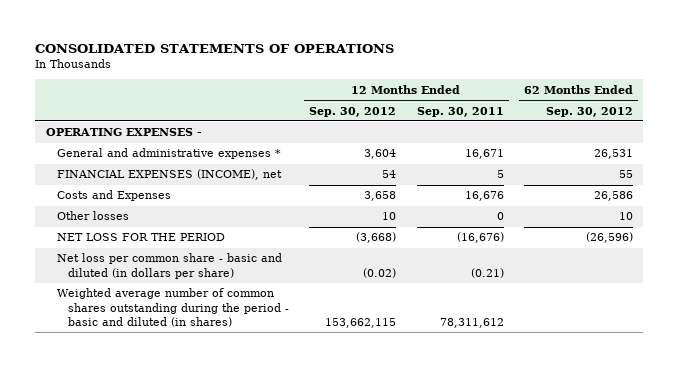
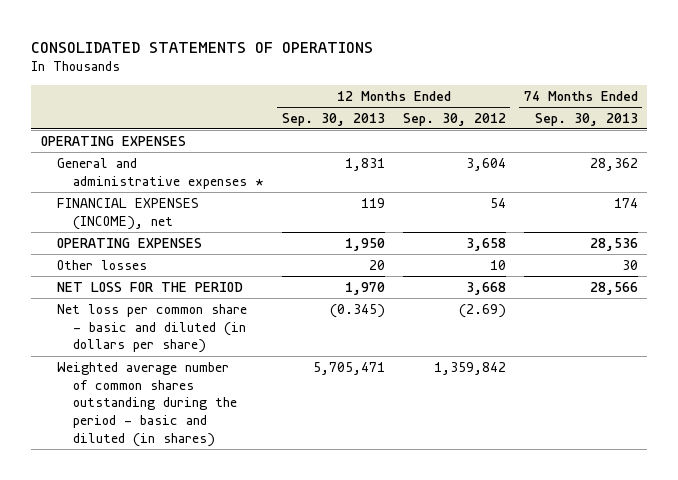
- | 12 Months Ended Sep. 30, 2012 | 12 Months Ended Sep. 30, 2011 | 62 Months Ended Sep. 30, 2012
+ | 12 Months Ended Sep. 30, 2013 | 12 Months Ended Sep. 30, 2012 | 74 Months Ended Sep. 30, 2013
- OPERATING EXPENSES -
+ OPERATING EXPENSES
- Costs and Expenses | 3,658 | 16,676 | 26,586
+ OPERATING EXPENSES | 1,950 | 3,658 | 28,536
- NET LOSS FOR THE PERIOD | (3,668) | (16,676) | (26,596)
- Net loss per common share - basic and diluted (in dollars per share) | (0.02) | (0.21) |
- Weighted average number of common shares outstanding during the period - basic and diluted (in shares) | 153,662,115 | 78,311,612 |
+ NET LOSS FOR THE PERIOD | 1,970 | 3,668 | 28,566
+ Net loss per common share - basic and diluted (in dollars per share) | (0.345) | (2.69) |
+ Weighted average number of common shares outstanding during the period - basic and diluted (in shares) | 5,705,471 | 1,359,842 |

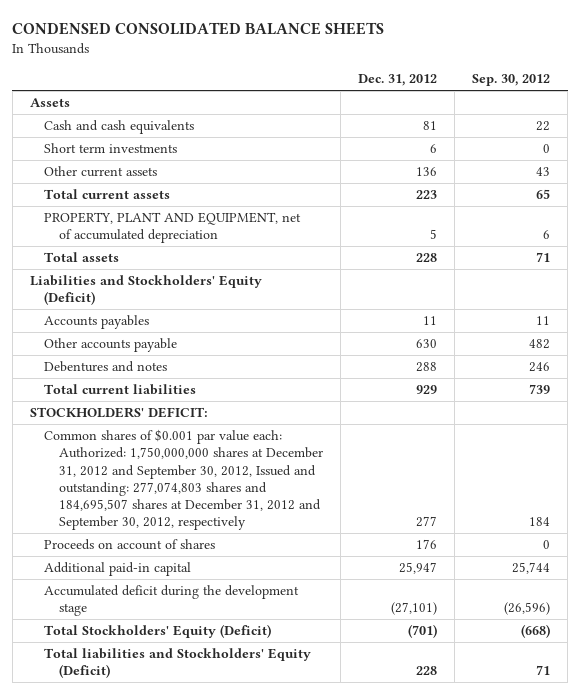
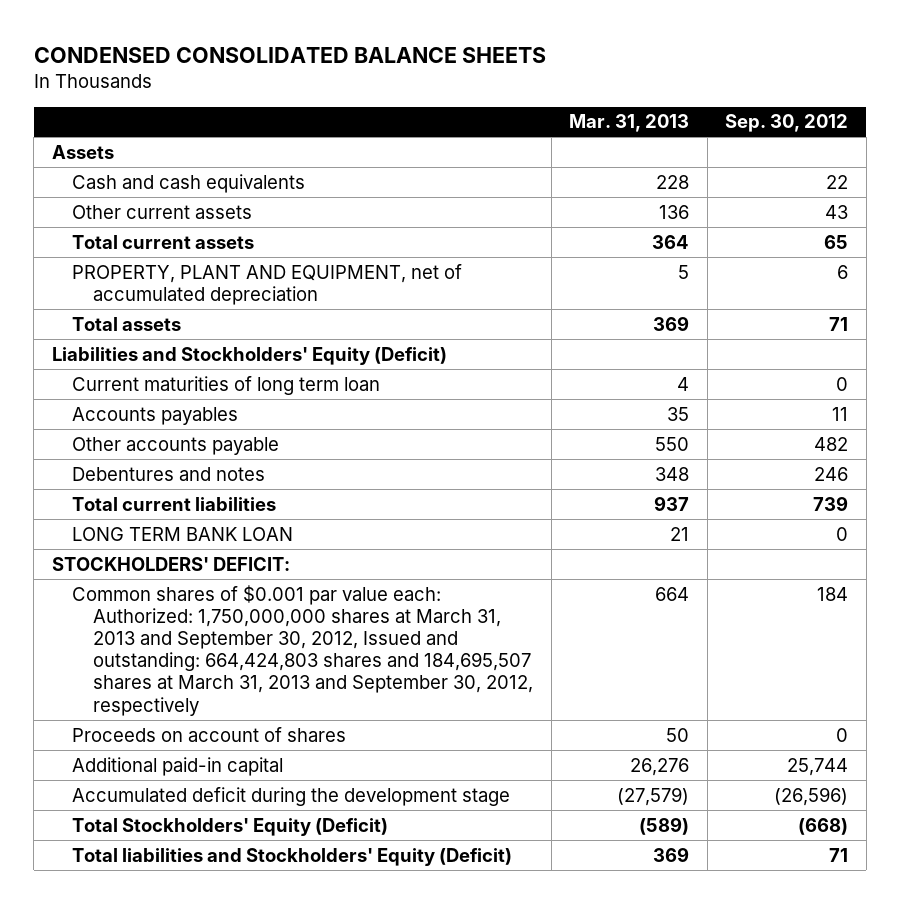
- | Dec. 31, 2012 | Sep. 30, 2012
+ | Mar. 31, 2013 | Sep. 30, 2012
- Short term investments | 6 | 0
+ Current maturities of long term loan | 4 | 0
+ LONG TERM BANK LOAN | 21 | 0
- Common shares of $0.001 par value each: Authorized: 1,750,000,000 shares at December 31, 2012 and September 30, 2012, Issued and outstanding: 277,074,803 shares and 184,695,507 shares at December 31, 2012 and September 30, 2012, respectively | 277 | 184
+ Common shares of $0.001 par value each: Authorized: 1,750,000,000 shares at March 31, 2013 and September 30, 2012, Issued and outstanding: 664,424,803 shares and 184,695,507 shares at March 31, 2013 and September 30, 2012, respectively | 664 | 184

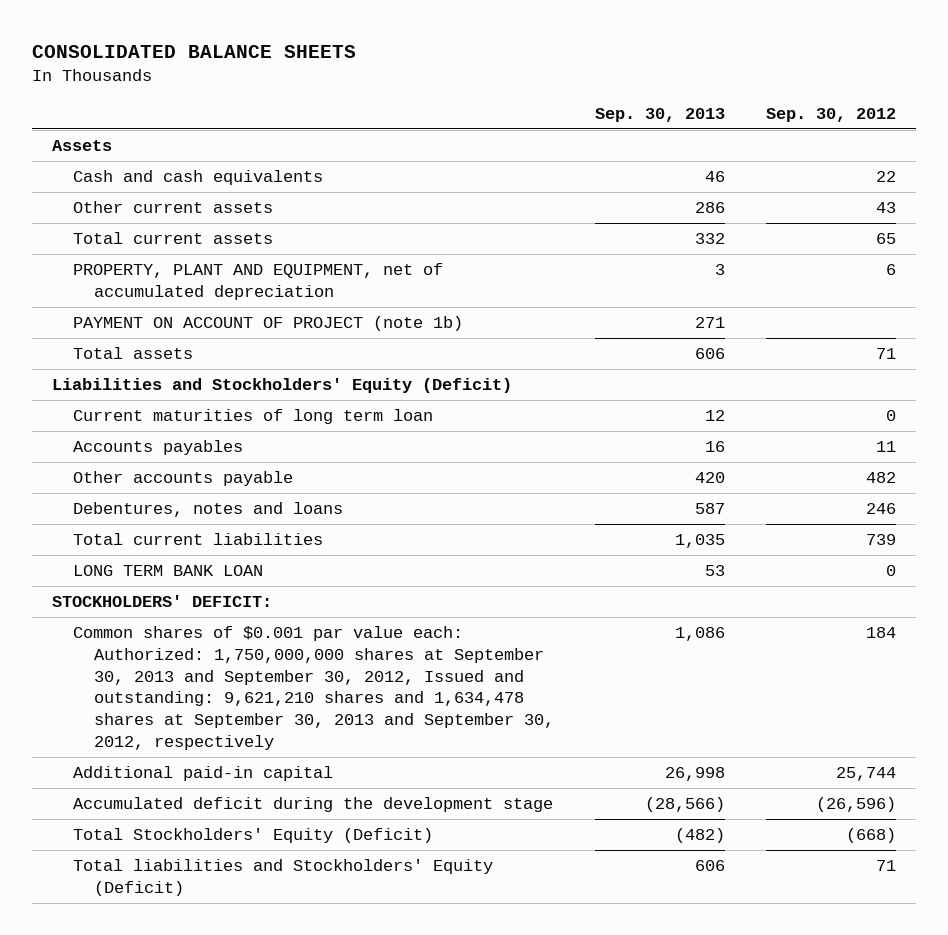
- CONDENSED CONSOLIDATED BALANCE SHEETS
+ CONSOLIDATED BALANCE SHEETS
- | Mar. 31, 2013 | Sep. 30, 2012
+ | Sep. 30, 2013 | Sep. 30, 2012
+ PAYMENT ON ACCOUNT OF PROJECT (note 1b) | 271 |
- Debentures and notes | 348 | 246
+ Debentures, notes and loans | 587 | 246
- Common shares of $0.001 par value each: Authorized: 1,750,000,000 shares at March 31, 2013 and September 30, 2012, Issued and outstanding: 664,424,803 shares and 184,695,507 shares at March 31, 2013 and September 30, 2012, respectively | 664 | 184
- Proceeds on account of shares | 50 | 0
+ Common shares of $0.001 par value each: Authorized: 1,750,000,000 shares at September 30, 2013 and September 30, 2012, Issued and outstanding: 9,621,210 shares and 1,634,478 shares at September 30, 2013 and September 30, 2012, respectively | 1,086 | 184

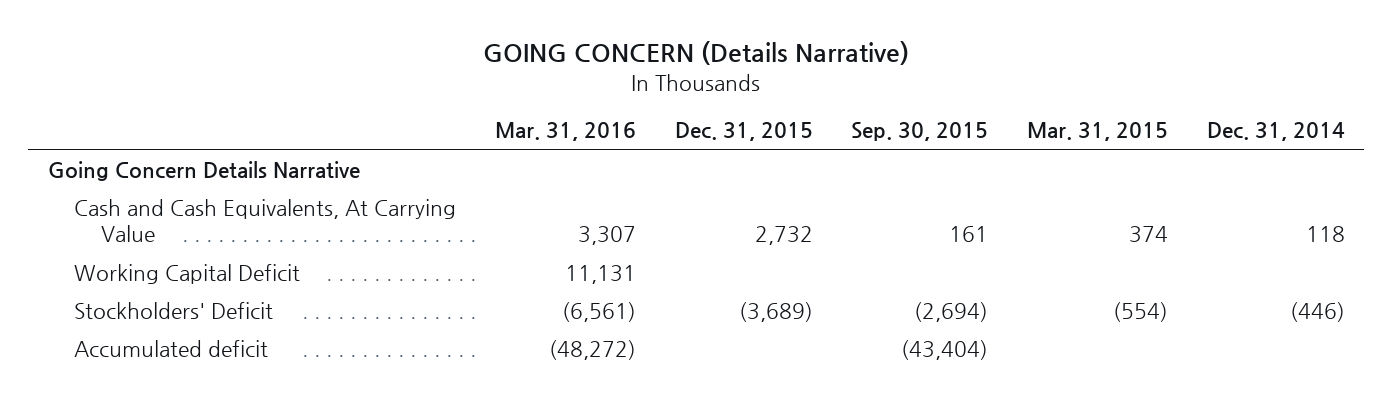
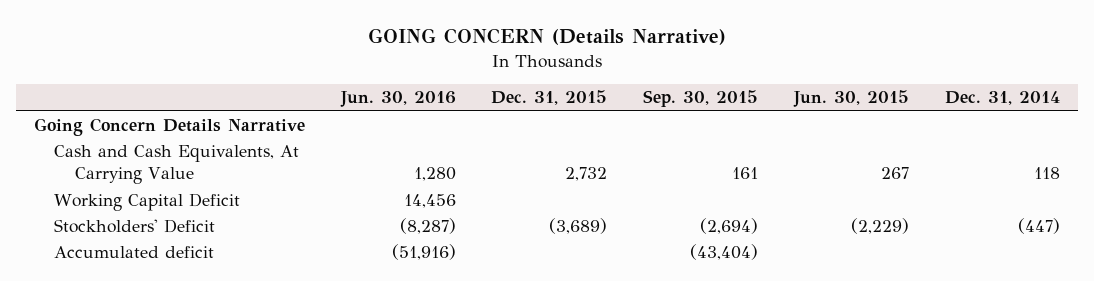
- | Mar. 31, 2016 | Dec. 31, 2015 | Sep. 30, 2015 | Mar. 31, 2015 | Dec. 31, 2014
+ | Jun. 30, 2016 | Dec. 31, 2015 | Sep. 30, 2015 | Jun. 30, 2015 | Dec. 31, 2014
- Stockholders' Deficit | (6,561) | (3,689) | (2,694) | (554) | (446)
+ Stockholders' Deficit | (8,287) | (3,689) | (2,694) | (2,229) | (447)

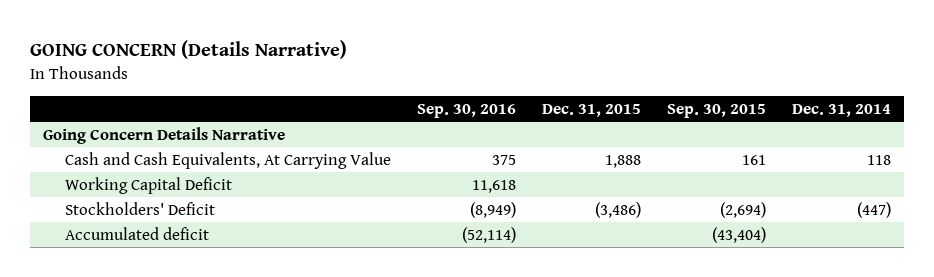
- | Jun. 30, 2016 | Dec. 31, 2015 | Sep. 30, 2015 | Jun. 30, 2015 | Dec. 31, 2014
+ | Sep. 30, 2016 | Dec. 31, 2015 | Sep. 30, 2015 | Dec. 31, 2014
- Cash and Cash Equivalents, At Carrying Value | 1,280 | 2,732 | 161 | 267 | 118
+ Cash and Cash Equivalents, At Carrying Value | 375 | 1,888 | 161 | 118
- Stockholders' Deficit | (8,287) | (3,689) | (2,694) | (2,229) | (447)
+ Stockholders' Deficit | (8,949) | (3,486) | (2,694) | (447)

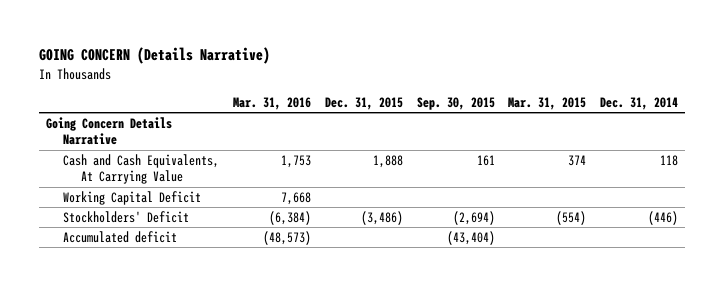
- | Sep. 30, 2016 | Dec. 31, 2015 | Sep. 30, 2015 | Dec. 31, 2014
+ | Mar. 31, 2016 | Dec. 31, 2015 | Sep. 30, 2015 | Mar. 31, 2015 | Dec. 31, 2014
- Stockholders' Deficit | (8,949) | (3,486) | (2,694) | (447)
+ Stockholders' Deficit | (6,384) | (3,486) | (2,694) | (554) | (446)

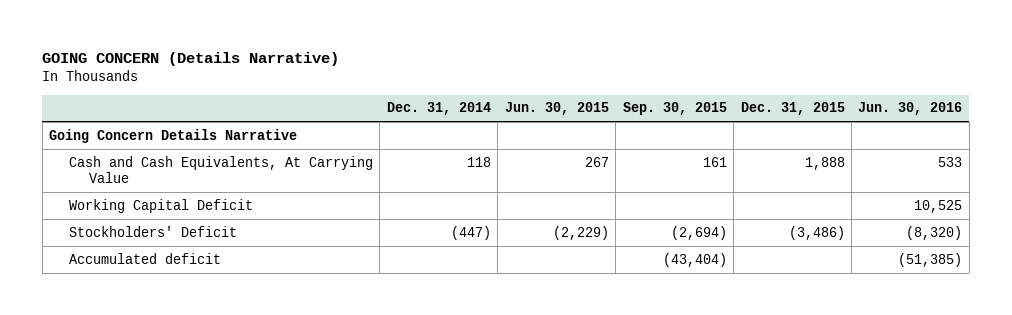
- | Mar. 31, 2016 | Dec. 31, 2015 | Sep. 30, 2015 | Mar. 31, 2015 | Dec. 31, 2014
+ | Dec. 31, 2014 | Jun. 30, 2015 | Sep. 30, 2015 | Dec. 31, 2015 | Jun. 30, 2016
- Stockholders' Deficit | (6,384) | (3,486) | (2,694) | (554) | (446)
+ Stockholders' Deficit | (447) | (2,229) | (2,694) | (3,486) | (8,320)

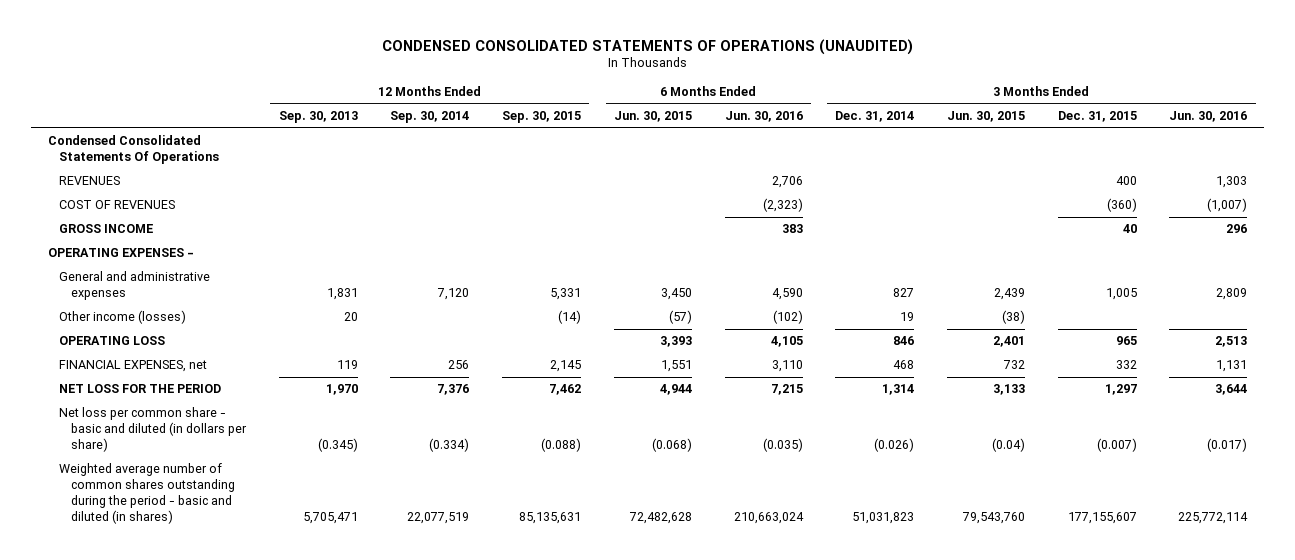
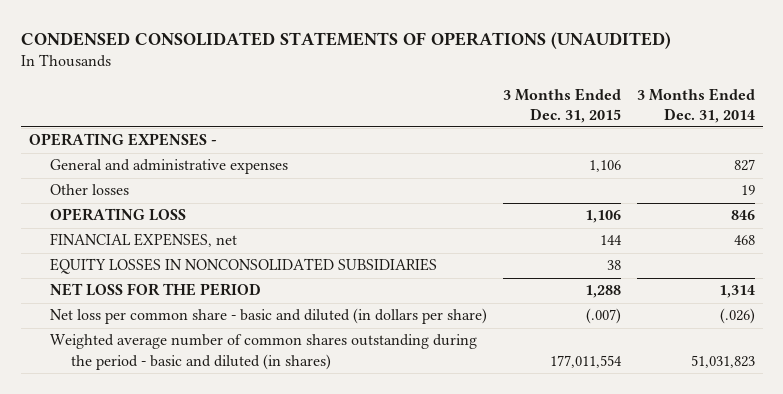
- | 12 Months Ended Sep. 30, 2013 | 12 Months Ended Sep. 30, 2014 | 12 Months Ended Sep. 30, 2015 | 6 Months Ended Jun. 30, 2015 | 6 Months Ended Jun. 30, 2016 | 3 Months Ended Dec. 31, 2014 | 3 Months Ended Jun. 30, 2015 | 3 Months Ended Dec. 31, 2015 | 3 Months Ended Jun. 30, 2016
+ | 3 Months Ended Dec. 31, 2015 | 3 Months Ended Dec. 31, 2014
- Condensed Consolidated Statements Of Operations
- REVENUES | | | | | 2,706 | | | 400 | 1,303
- COST OF REVENUES | | | | | (2,323) | | | (360) | (1,007)
- GROSS INCOME | | | | | 383 | | | 40 | 296
- General and administrative expenses | 1,831 | 7,120 | 5,331 | 3,450 | 4,590 | 827 | 2,439 | 1,005 | 2,809
- Other income (losses) | 20 | | (14) | (57) | (102) | 19 | (38) | |
- OPERATING LOSS | | | | 3,393 | 4,105 | 846 | 2,401 | 965 | 2,513
- FINANCIAL EXPENSES, net | 119 | 256 | 2,145 | 1,551 | 3,110 | 468 | 732 | 332 | 1,131
- NET LOSS FOR THE PERIOD | 1,970 | 7,376 | 7,462 | 4,944 | 7,215 | 1,314 | 3,133 | 1,297 | 3,644
- Net loss per common share - basic and diluted (in dollars per share) | (0.345) | (0.334) | (0.088) | (0.068) | (0.035) | (0.026) | (0.04) | (0.007) | (0.017)
- Weighted average number of common shares outstanding during the period - basic and diluted (in shares) | 5,705,471 | 22,077,519 | 85,135,631 | 72,482,628 | 210,663,024 | 51,031,823 | 79,543,760 | 177,155,607 | 225,772,114
+ General and administrative expenses | 1,106 | 827
+ Other losses | | 19
+ OPERATING LOSS | 1,106 | 846
+ FINANCIAL EXPENSES, net | 144 | 468
+ EQUITY LOSSES IN NONCONSOLIDATED SUBSIDIARIES | 38 |
+ NET LOSS FOR THE PERIOD | 1,288 | 1,314
+ Net loss per common share - basic and diluted (in dollars per share) | (.007) | (.026)
+ Weighted average number of common shares outstanding during the period - basic and diluted (in shares) | 177,011,554 | 51,031,823

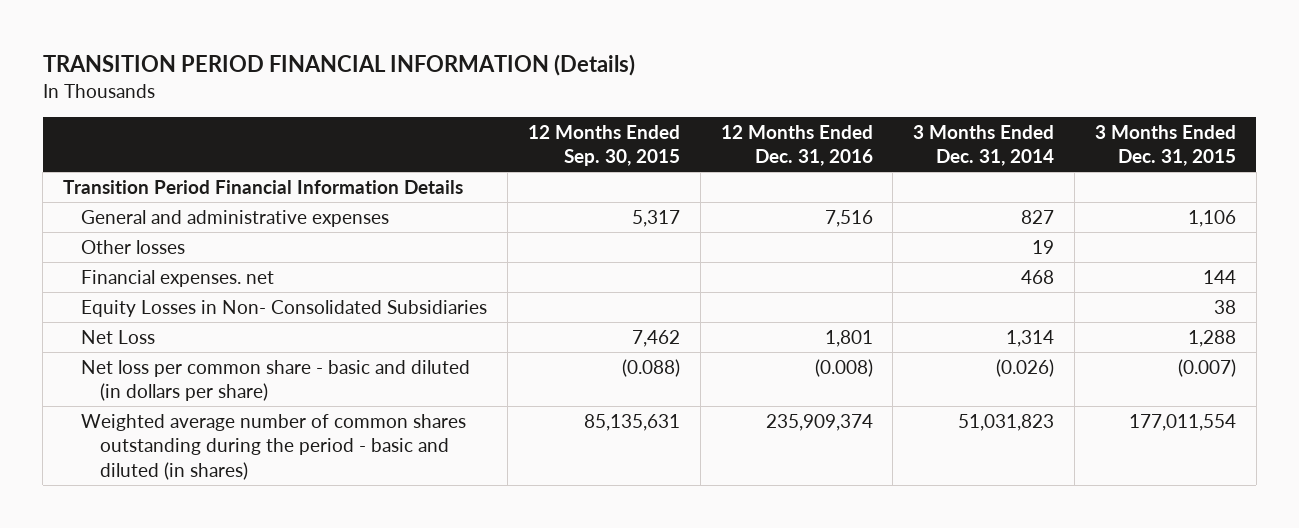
- CONDENSED CONSOLIDATED STATEMENTS OF OPERATIONS (UNAUDITED)
+ TRANSITION PERIOD FINANCIAL INFORMATION (Details)
- | 3 Months Ended Dec. 31, 2015 | 3 Months Ended Dec. 31, 2014
+ | 12 Months Ended Sep. 30, 2015 | 12 Months Ended Dec. 31, 2016 | 3 Months Ended Dec. 31, 2014 | 3 Months Ended Dec. 31, 2015
- OPERATING EXPENSES -
+ Transition Period Financial Information Details
- OPERATING LOSS | 1,106 | 846
- FINANCIAL EXPENSES, net | 144 | 468
- EQUITY LOSSES IN NONCONSOLIDATED SUBSIDIARIES | 38 |
- NET LOSS FOR THE PERIOD | 1,288 | 1,314
- Net loss per common share - basic and diluted (in dollars per share) | (.007) | (.026)
+ Financial expenses. net | | | 468 | 144
+ Equity Losses in Non- Consolidated Subsidiaries | | | | 38
+ Net Loss | 7,462 | 1,801 | 1,314 | 1,288
+ Net loss per common share - basic and diluted (in dollars per share) | (0.088) | (0.008) | (0.026) | (0.007)

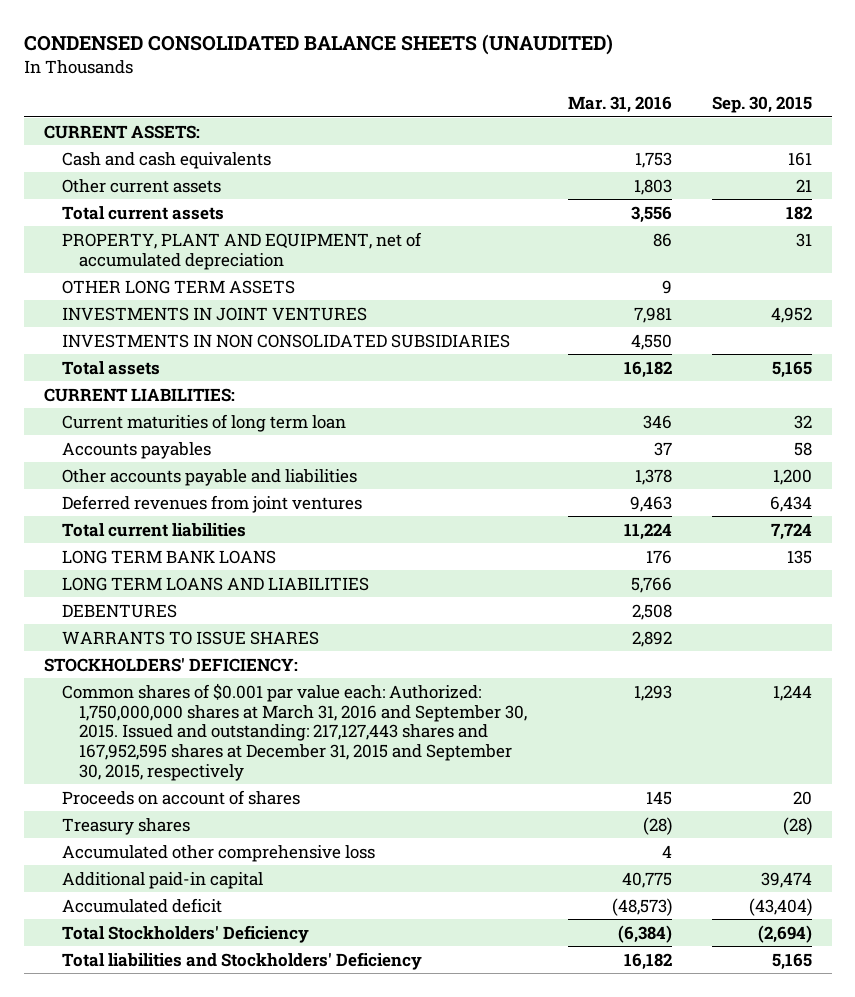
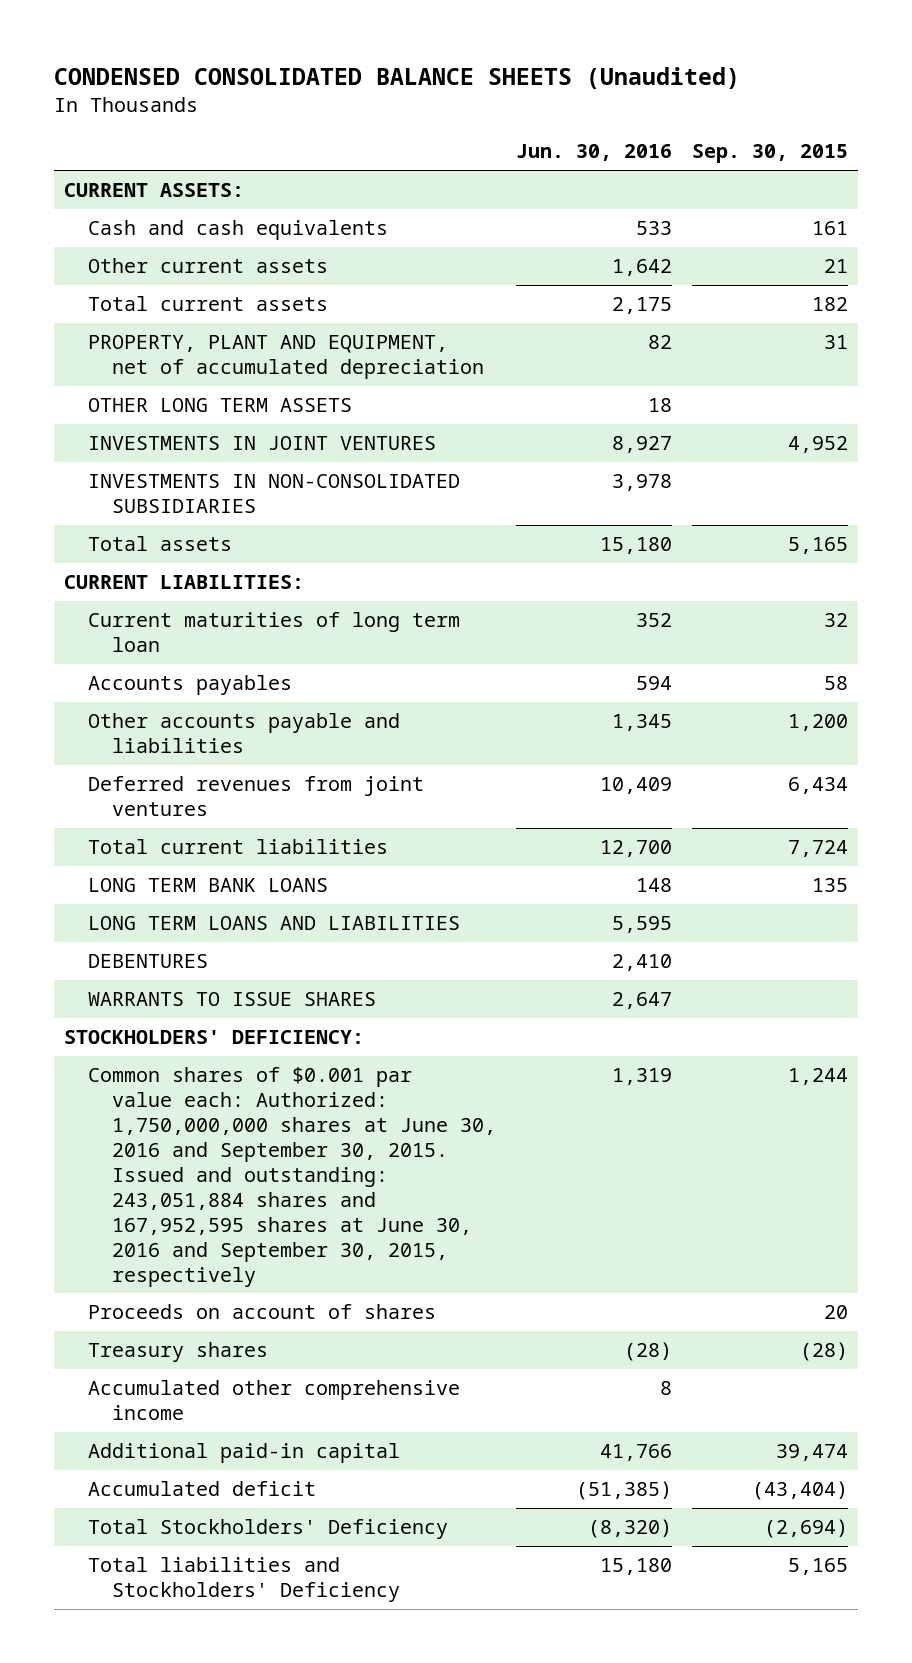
- CONDENSED CONSOLIDATED BALANCE SHEETS (UNAUDITED)
+ CONDENSED CONSOLIDATED BALANCE SHEETS (Unaudited)
- | Mar. 31, 2016 | Sep. 30, 2015
+ | Jun. 30, 2016 | Sep. 30, 2015
- INVESTMENTS IN NON CONSOLIDATED SUBSIDIARIES | 4,550 |
+ INVESTMENTS IN NON-CONSOLIDATED SUBSIDIARIES | 3,978 |
- Common shares of $0.001 par value each: Authorized: 1,750,000,000 shares at March 31, 2016 and September 30, 2015. Issued and outstanding: 217,127,443 shares and 167,952,595 shares at December 31, 2015 and September 30, 2015, respectively | 1,293 | 1,244
+ Common shares of $0.001 par value each: Authorized: 1,750,000,000 shares at June 30, 2016 and September 30, 2015. Issued and outstanding: 243,051,884 shares and 167,952,595 shares at June 30, 2016 and September 30, 2015, respectively | 1,319 | 1,244
- Accumulated other comprehensive loss | 4 |
+ Accumulated other comprehensive income | 8 |

